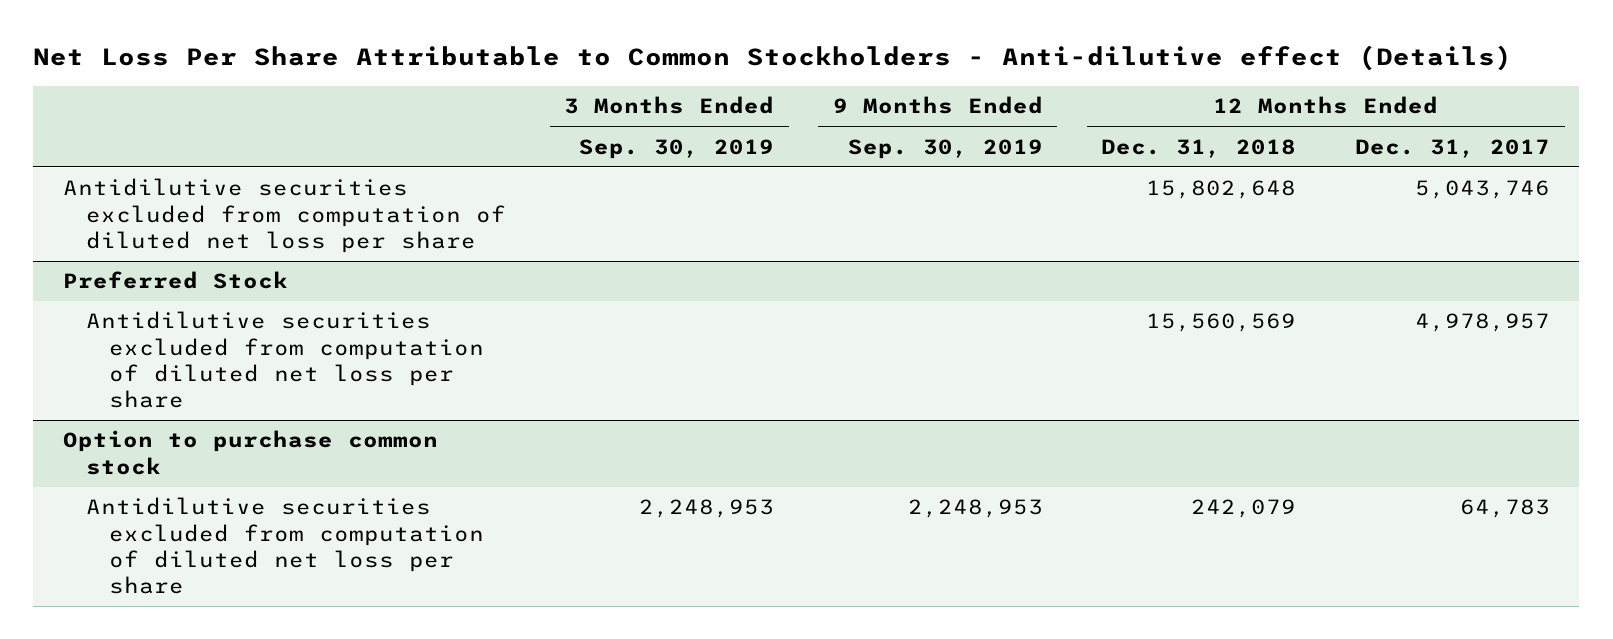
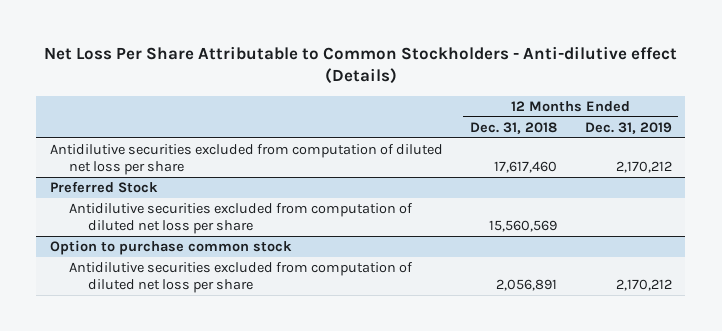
- | 3 Months Ended Sep. 30, 2019 | 9 Months Ended Sep. 30, 2019 | 12 Months Ended Dec. 31, 2018 | 12 Months Ended Dec. 31, 2017
+ | 12 Months Ended Dec. 31, 2018 | 12 Months Ended Dec. 31, 2019
- Antidilutive securities excluded from computation of diluted net loss per share | | | 15,802,648 | 5,043,746
+ Antidilutive securities excluded from computation of diluted net loss per share | 17,617,460 | 2,170,212
@ Option to purchase common stock
- Antidilutive securities excluded from computation of diluted net loss per share | 2,248,953 | 2,248,953 | 242,079 | 64,783
+ Antidilutive securities excluded from computation of diluted net loss per share | 2,056,891 | 2,170,212

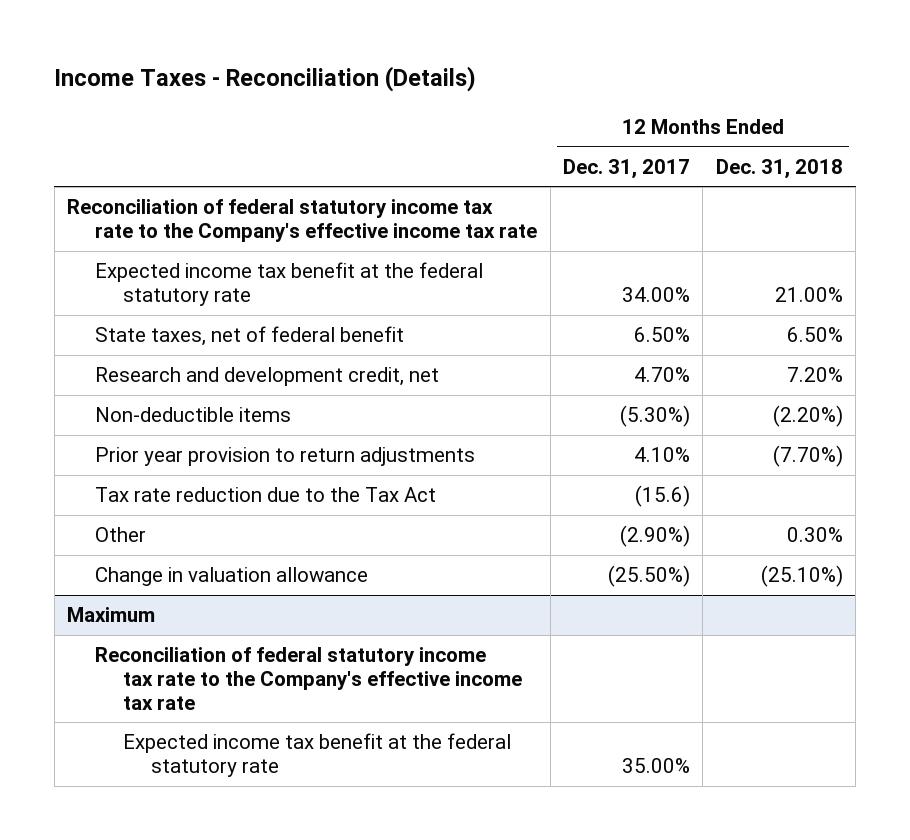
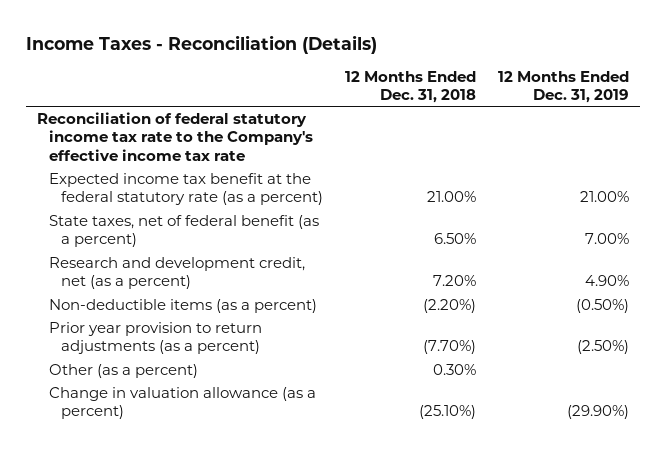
- | 12 Months Ended Dec. 31, 2017 | 12 Months Ended Dec. 31, 2018
+ | 12 Months Ended Dec. 31, 2018 | 12 Months Ended Dec. 31, 2019
- Expected income tax benefit at the federal statutory rate | 34.00% | 21.00%
- State taxes, net of federal benefit | 6.50% | 6.50%
- Research and development credit, net | 4.70% | 7.20%
- Non-deductible items | (5.30%) | (2.20%)
- Prior year provision to return adjustments | 4.10% | (7.70%)
- Tax rate reduction due to the Tax Act | (15.6) |
- Other | (2.90%) | 0.30%
- Change in valuation allowance | (25.50%) | (25.10%)
- Maximum
- Reconciliation of federal statutory income tax rate to the Company's effective income tax rate
- Expected income tax benefit at the federal statutory rate | 35.00% |
+ Expected income tax benefit at the federal statutory rate (as a percent) | 21.00% | 21.00%
+ State taxes, net of federal benefit (as a percent) | 6.50% | 7.00%
+ Research and development credit, net (as a percent) | 7.20% | 4.90%
+ Non-deductible items (as a percent) | (2.20%) | (0.50%)
+ Prior year provision to return adjustments (as a percent) | (7.70%) | (2.50%)
+ Other (as a percent) | 0.30% |
+ Change in valuation allowance (as a percent) | (25.10%) | (29.90%)

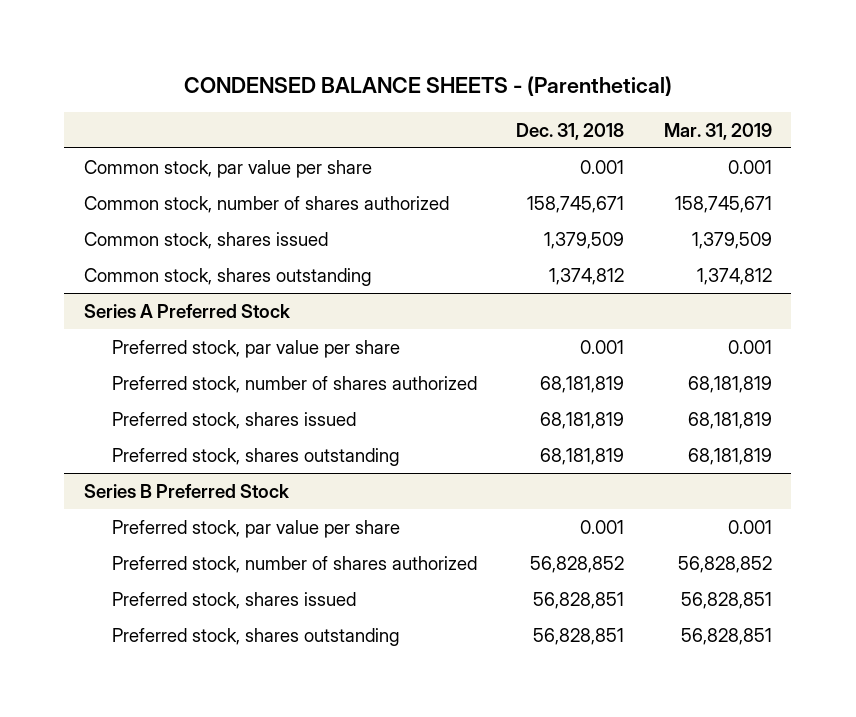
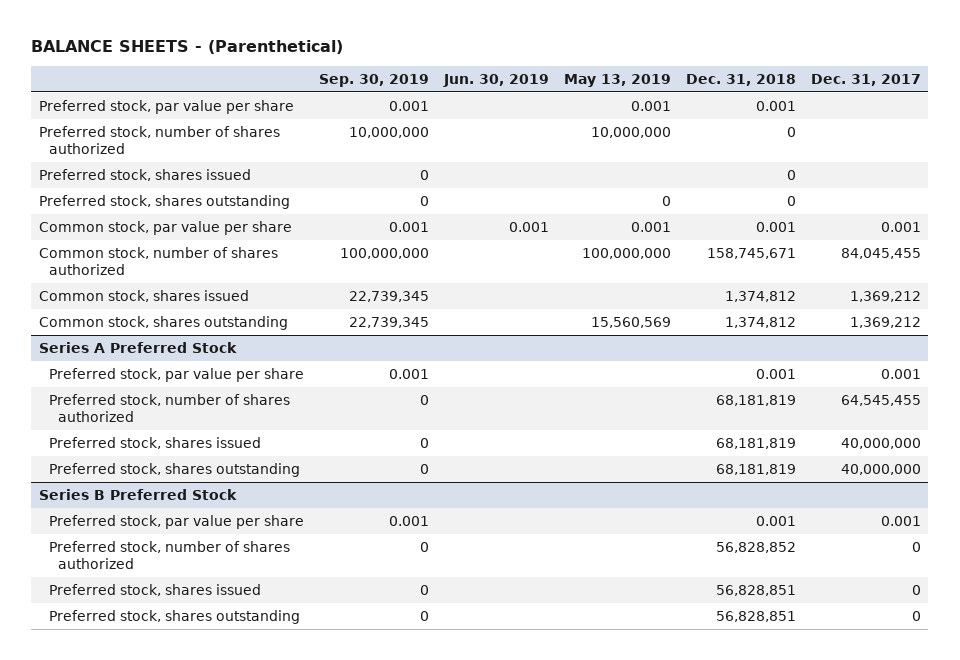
- CONDENSED BALANCE SHEETS - (Parenthetical)
+ BALANCE SHEETS - (Parenthetical)
- | Dec. 31, 2018 | Mar. 31, 2019
+ | Sep. 30, 2019 | Jun. 30, 2019 | May 13, 2019 | Dec. 31, 2018 | Dec. 31, 2017
+ Preferred stock, par value per share | 0.001 | | 0.001 | 0.001 |
+ Preferred stock, number of shares authorized | 10,000,000 | | 10,000,000 | 0 |
+ Preferred stock, shares issued | 0 | | | 0 |
+ Preferred stock, shares outstanding | 0 | | 0 | 0 |
- Common stock, shares issued | 1,379,509 | 1,379,509
+ Common stock, shares issued | 22,739,345 | | | 1,374,812 | 1,369,212

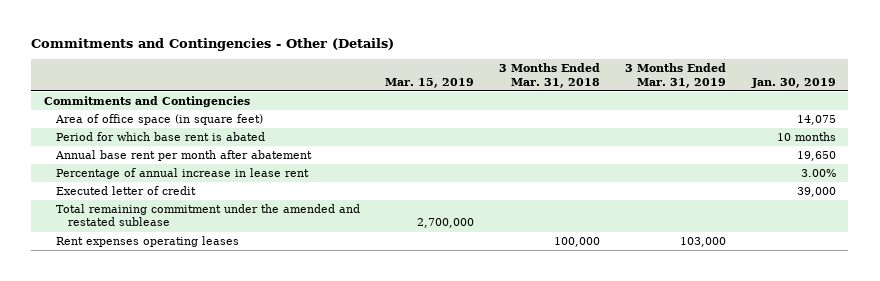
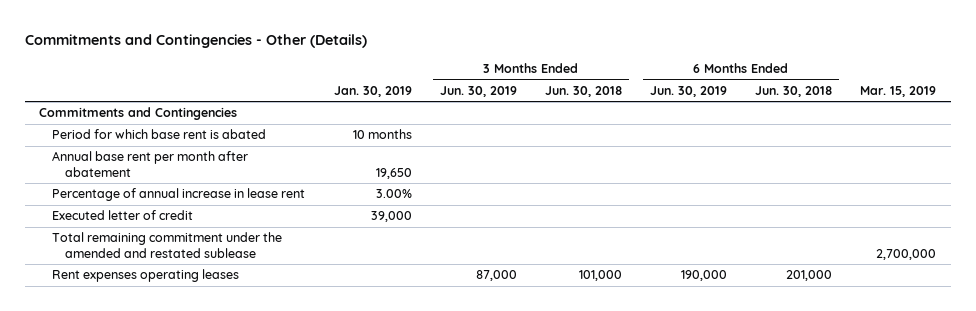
- | Mar. 15, 2019 | 3 Months Ended Mar. 31, 2018 | 3 Months Ended Mar. 31, 2019 | Jan. 30, 2019
+ | Jan. 30, 2019 | 3 Months Ended Jun. 30, 2019 | 3 Months Ended Jun. 30, 2018 | 6 Months Ended Jun. 30, 2019 | 6 Months Ended Jun. 30, 2018 | Mar. 15, 2019
- Area of office space (in square feet) | | | | 14,075

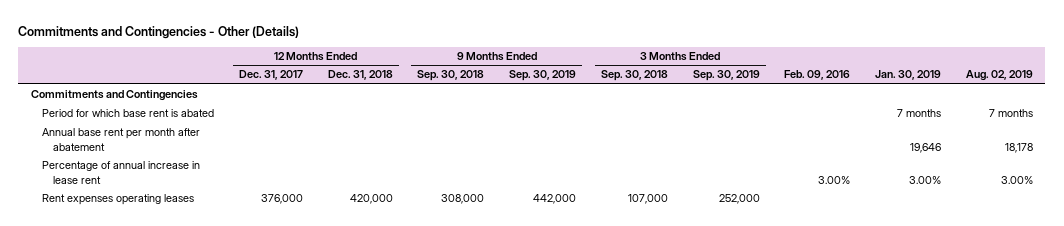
- | Jan. 30, 2019 | 3 Months Ended Jun. 30, 2019 | 3 Months Ended Jun. 30, 2018 | 6 Months Ended Jun. 30, 2019 | 6 Months Ended Jun. 30, 2018 | Mar. 15, 2019
+ | 12 Months Ended Dec. 31, 2017 | 12 Months Ended Dec. 31, 2018 | 9 Months Ended Sep. 30, 2018 | 9 Months Ended Sep. 30, 2019 | 3 Months Ended Sep. 30, 2018 | 3 Months Ended Sep. 30, 2019 | Feb. 09, 2016 | Jan. 30, 2019 | Aug. 02, 2019
- Period for which base rent is abated | 10 months | | | | |
- Annual base rent per month after abatement | 19,650 | | | | |
+ Period for which base rent is abated | | | | | | | | 7 months | 7 months
+ Annual base rent per month after abatement | | | | | | | | 19,646 | 18,178
- Executed letter of credit | 39,000 | | | | |
- Total remaining commitment under the amended and restated sublease | | | | | | 2,700,000

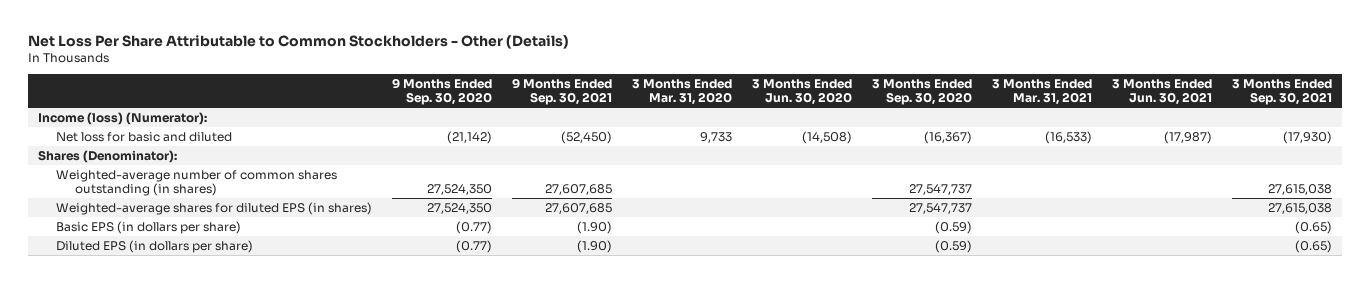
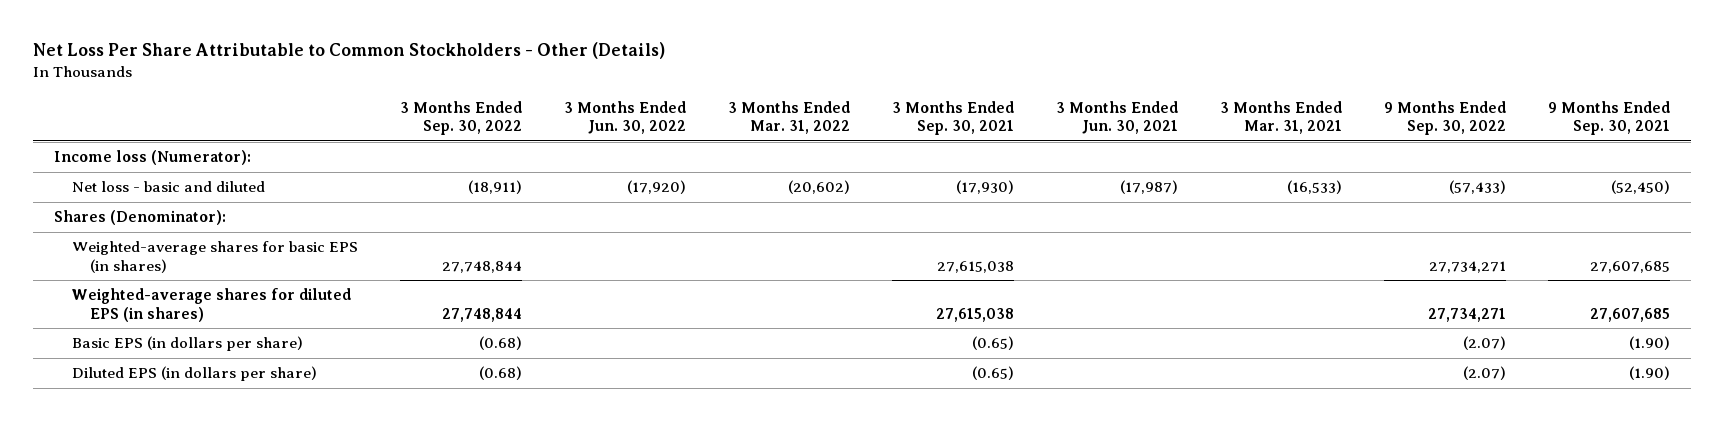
- | 9 Months Ended Sep. 30, 2020 | 9 Months Ended Sep. 30, 2021 | 3 Months Ended Mar. 31, 2020 | 3 Months Ended Jun. 30, 2020 | 3 Months Ended Sep. 30, 2020 | 3 Months Ended Mar. 31, 2021 | 3 Months Ended Jun. 30, 2021 | 3 Months Ended Sep. 30, 2021
+ | 3 Months Ended Sep. 30, 2022 | 3 Months Ended Jun. 30, 2022 | 3 Months Ended Mar. 31, 2022 | 3 Months Ended Sep. 30, 2021 | 3 Months Ended Jun. 30, 2021 | 3 Months Ended Mar. 31, 2021 | 9 Months Ended Sep. 30, 2022 | 9 Months Ended Sep. 30, 2021
- Income (loss) (Numerator):
- Net loss for basic and diluted | (21,142) | (52,450) | 9,733 | (14,508) | (16,367) | (16,533) | (17,987) | (17,930)
+ Income loss (Numerator):
+ Net loss - basic and diluted | (18,911) | (17,920) | (20,602) | (17,930) | (17,987) | (16,533) | (57,433) | (52,450)
- Weighted-average number of common shares outstanding (in shares) | 27,524,350 | 27,607,685 | | | 27,547,737 | | | 27,615,038
+ Weighted-average shares for basic EPS (in shares) | 27,748,844 | | | 27,615,038 | | | 27,734,271 | 27,607,685

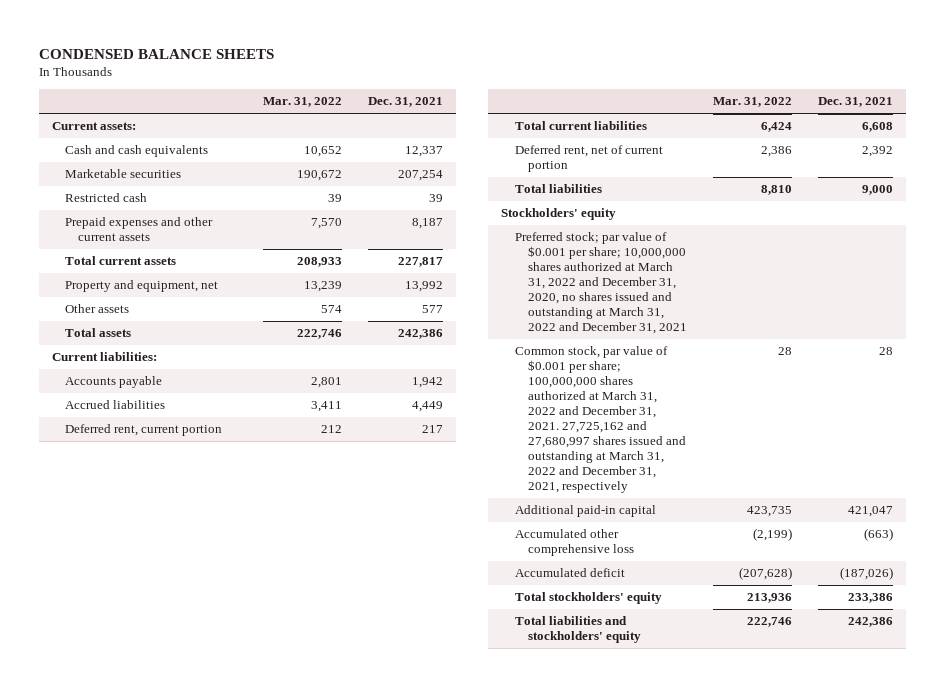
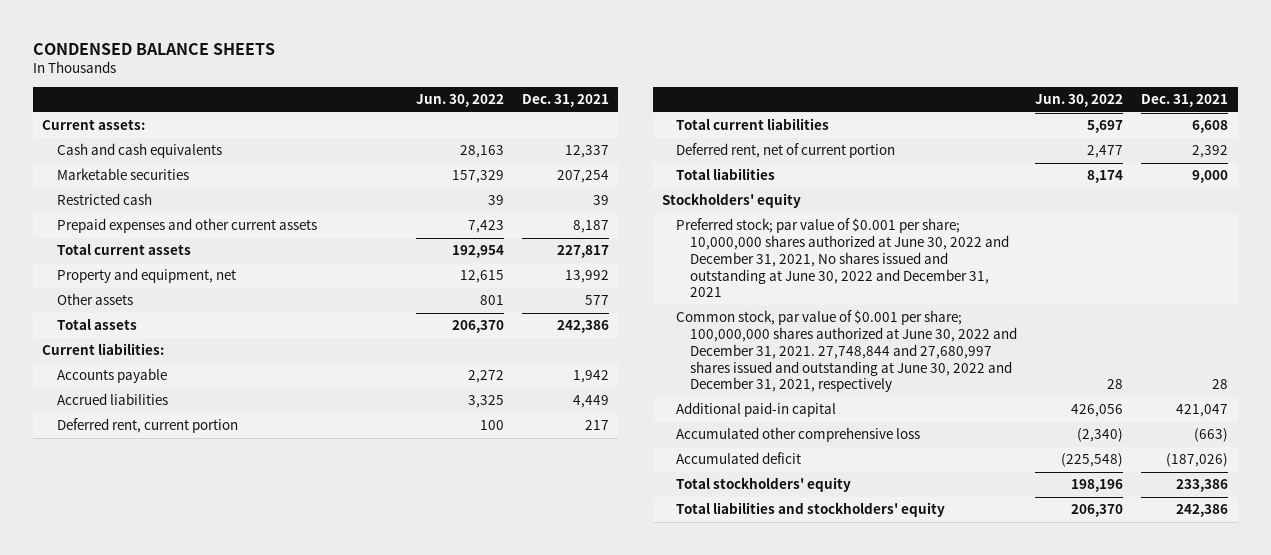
- | Mar. 31, 2022 | Dec. 31, 2021
+ | Jun. 30, 2022 | Dec. 31, 2021
- Preferred stock; par value of $0.001 per share; 10,000,000 shares authorized at March 31, 2022 and December 31, 2020, no shares issued and outstanding at March 31, 2022 and December 31, 2021
- Common stock, par value of $0.001 per share; 100,000,000 shares authorized at March 31, 2022 and December 31, 2021. 27,725,162 and 27,680,997 shares issued and outstanding at March 31, 2022 and December 31, 2021, respectively | 28 | 28
+ Preferred stock; par value of $0.001 per share; 10,000,000 shares authorized at June 30, 2022 and December 31, 2021, No shares issued and outstanding at June 30, 2022 and December 31, 2021
+ Common stock, par value of $0.001 per share; 100,000,000 shares authorized at June 30, 2022 and December 31, 2021. 27,748,844 and 27,680,997 shares issued and outstanding at June 30, 2022 and December 31, 2021, respectively | 28 | 28

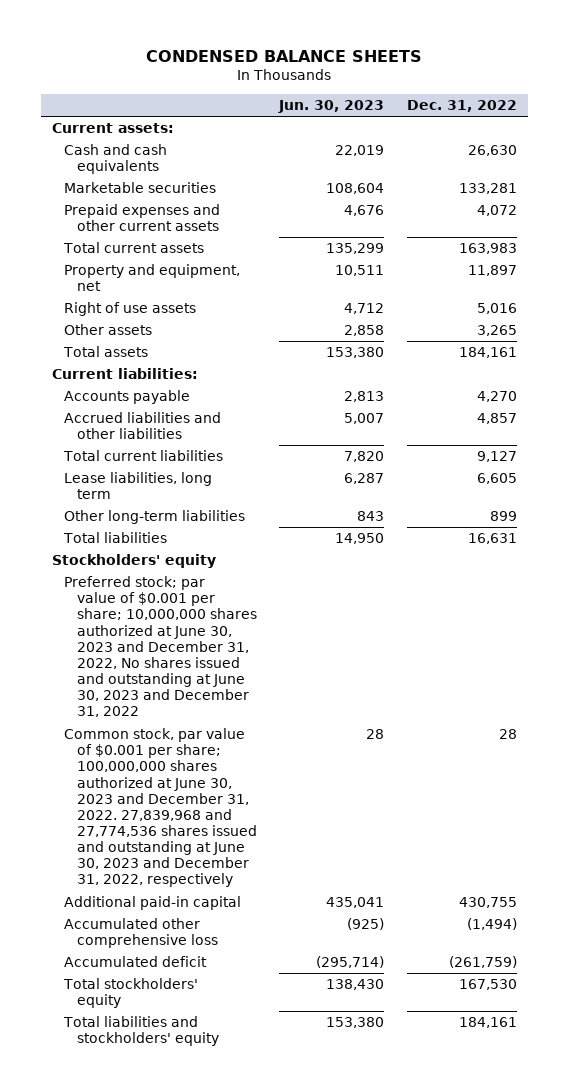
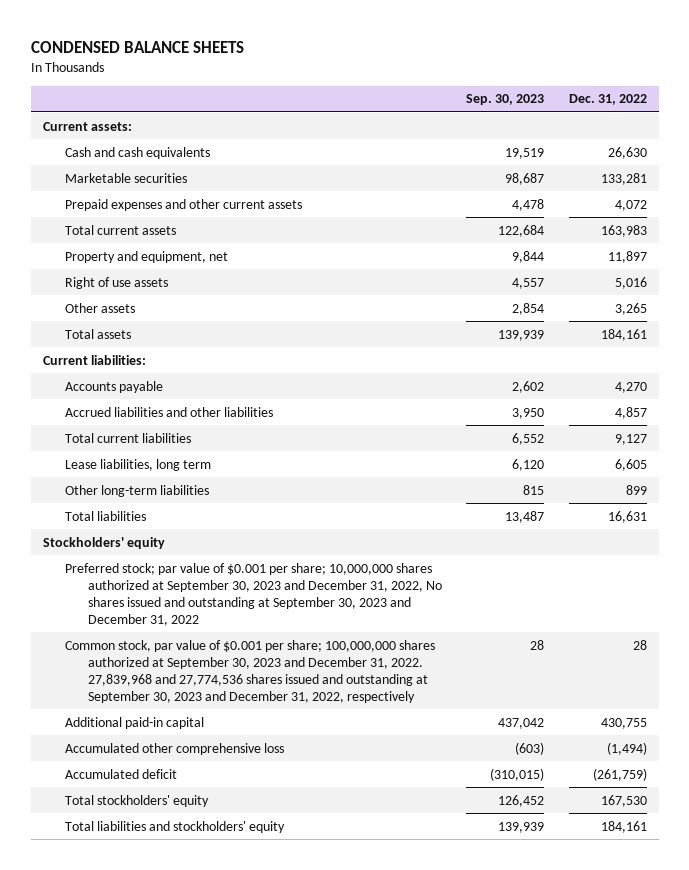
- | Jun. 30, 2023 | Dec. 31, 2022
+ | Sep. 30, 2023 | Dec. 31, 2022
- Preferred stock; par value of $0.001 per share; 10,000,000 shares authorized at June 30, 2023 and December 31, 2022, No shares issued and outstanding at June 30, 2023 and December 31, 2022
- Common stock, par value of $0.001 per share; 100,000,000 shares authorized at June 30, 2023 and December 31, 2022. 27,839,968 and 27,774,536 shares issued and outstanding at June 30, 2023 and December 31, 2022, respectively | 28 | 28
+ Preferred stock; par value of $0.001 per share; 10,000,000 shares authorized at September 30, 2023 and December 31, 2022, No shares issued and outstanding at September 30, 2023 and December 31, 2022
+ Common stock, par value of $0.001 per share; 100,000,000 shares authorized at September 30, 2023 and December 31, 2022. 27,839,968 and 27,774,536 shares issued and outstanding at September 30, 2023 and December 31, 2022, respectively | 28 | 28

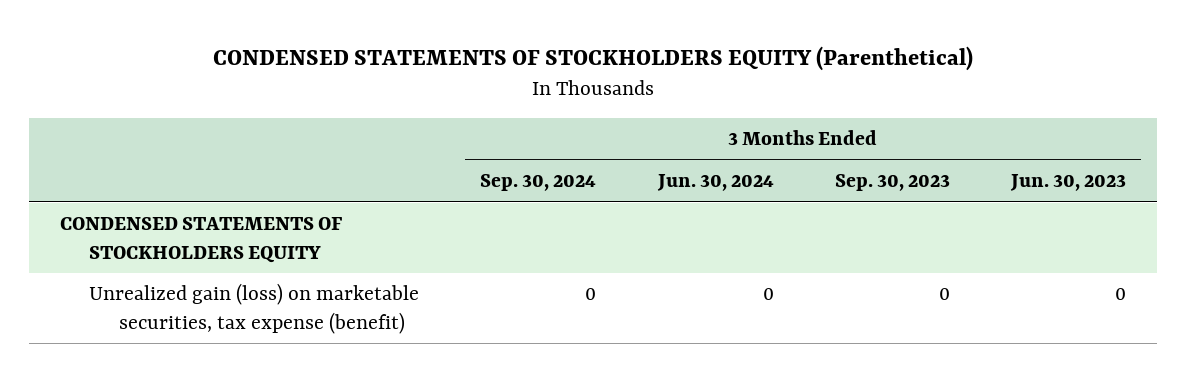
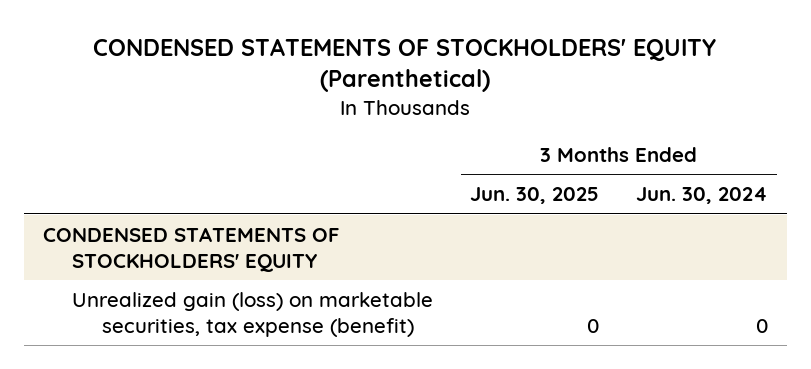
- CONDENSED STATEMENTS OF STOCKHOLDERS EQUITY (Parenthetical)
+ CONDENSED STATEMENTS OF STOCKHOLDERS' EQUITY (Parenthetical)
- | 3 Months Ended Sep. 30, 2024 | 3 Months Ended Jun. 30, 2024 | 3 Months Ended Sep. 30, 2023 | 3 Months Ended Jun. 30, 2023
+ | 3 Months Ended Jun. 30, 2025 | 3 Months Ended Jun. 30, 2024
- CONDENSED STATEMENTS OF STOCKHOLDERS EQUITY
+ CONDENSED STATEMENTS OF STOCKHOLDERS' EQUITY

